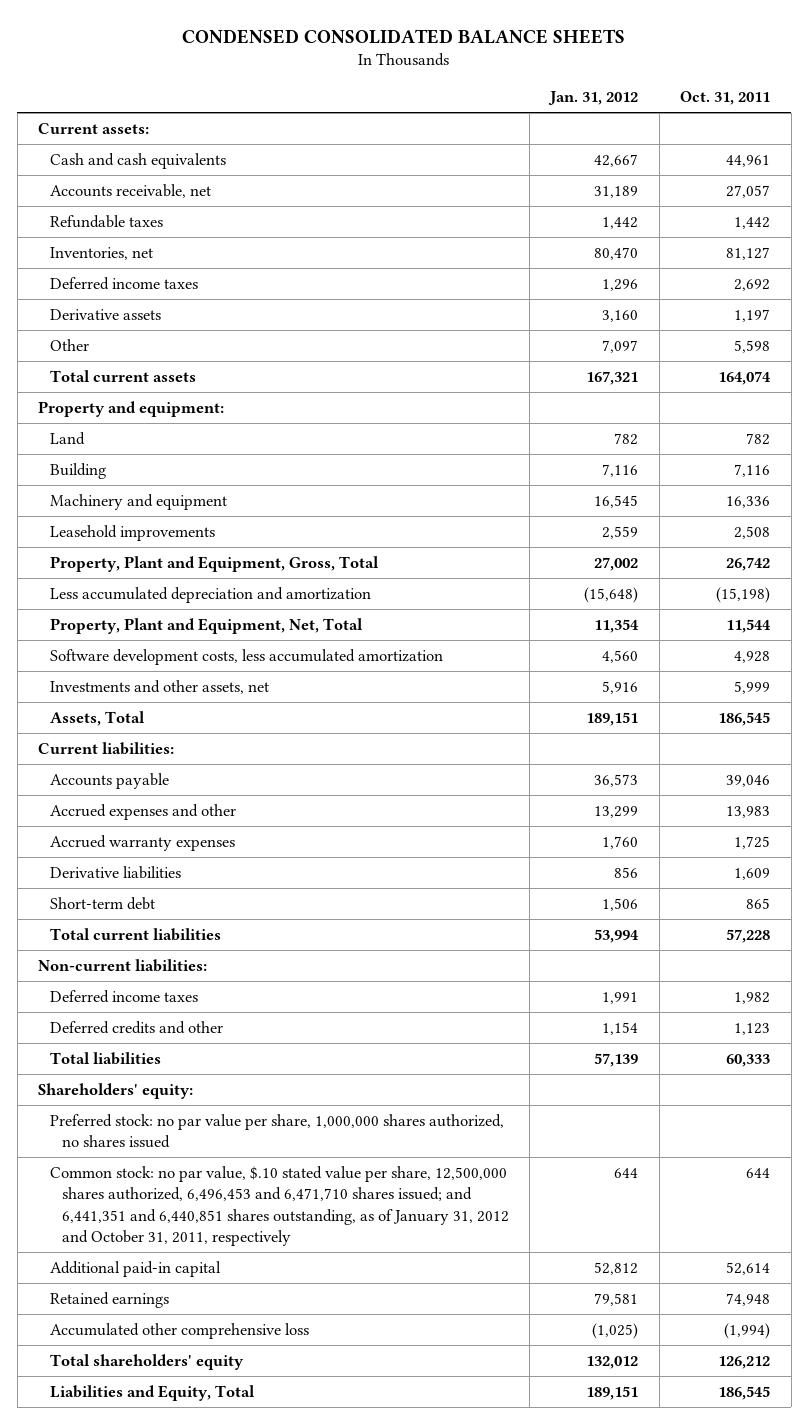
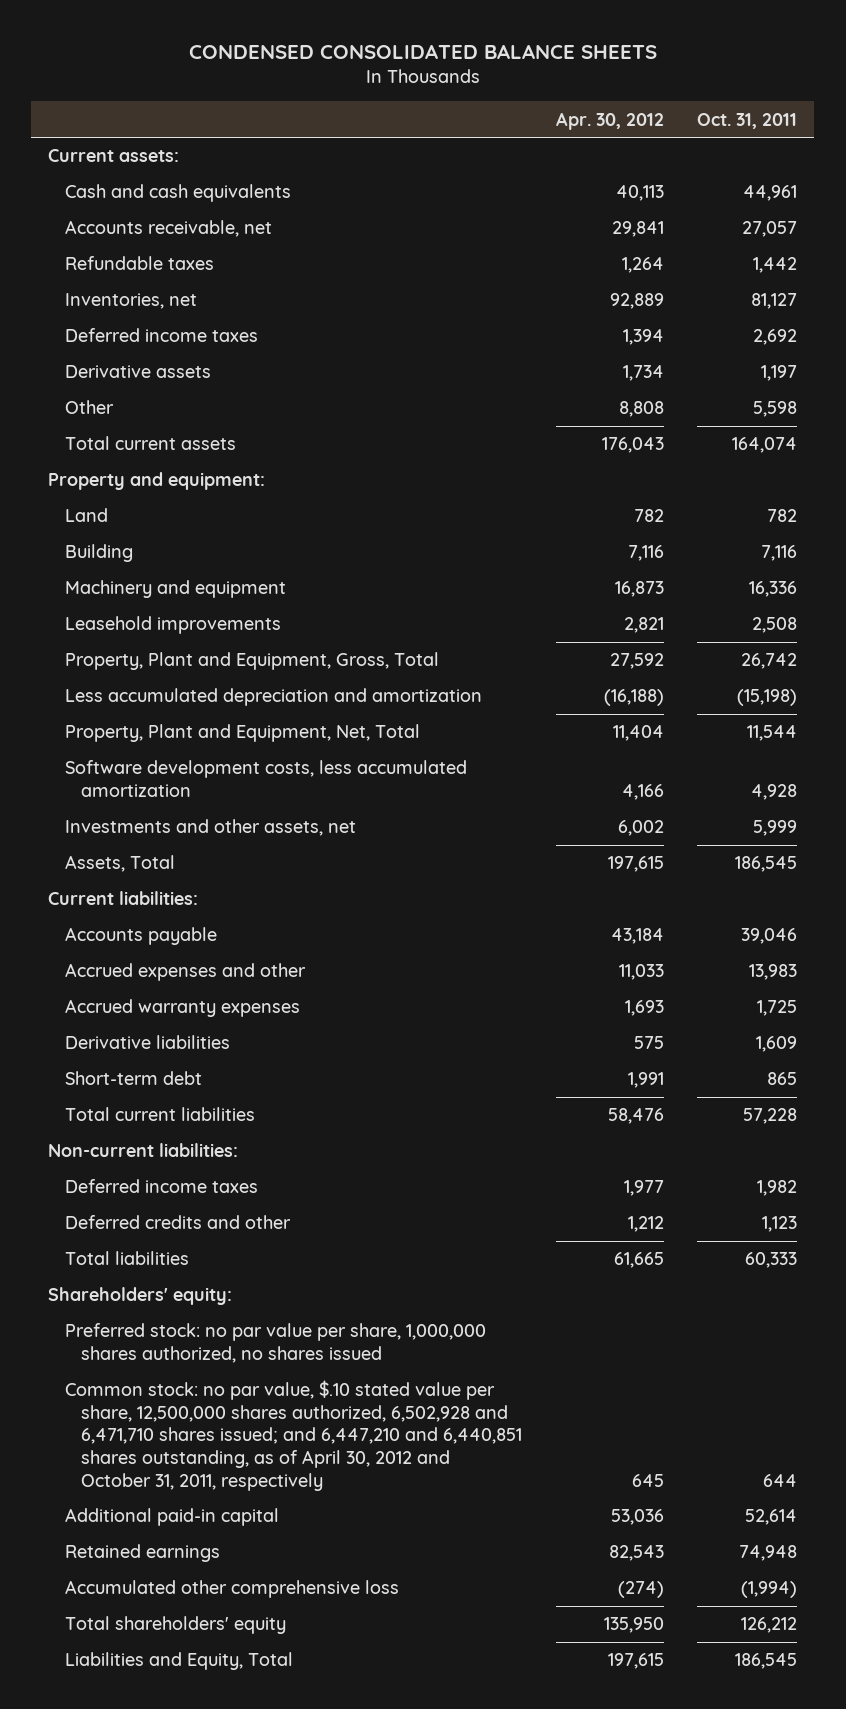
- | Jan. 31, 2012 | Oct. 31, 2011
+ | Apr. 30, 2012 | Oct. 31, 2011
- Common stock: no par value, $.10 stated value per share, 12,500,000 shares authorized, 6,496,453 and 6,471,710 shares issued; and 6,441,351 and 6,440,851 shares outstanding, as of January 31, 2012 and October 31, 2011, respectively | 644 | 644
+ Common stock: no par value, $.10 stated value per share, 12,500,000 shares authorized, 6,502,928 and 6,471,710 shares issued; and 6,447,210 and 6,440,851 shares outstanding, as of April 30, 2012 and October 31, 2011, respectively | 645 | 644

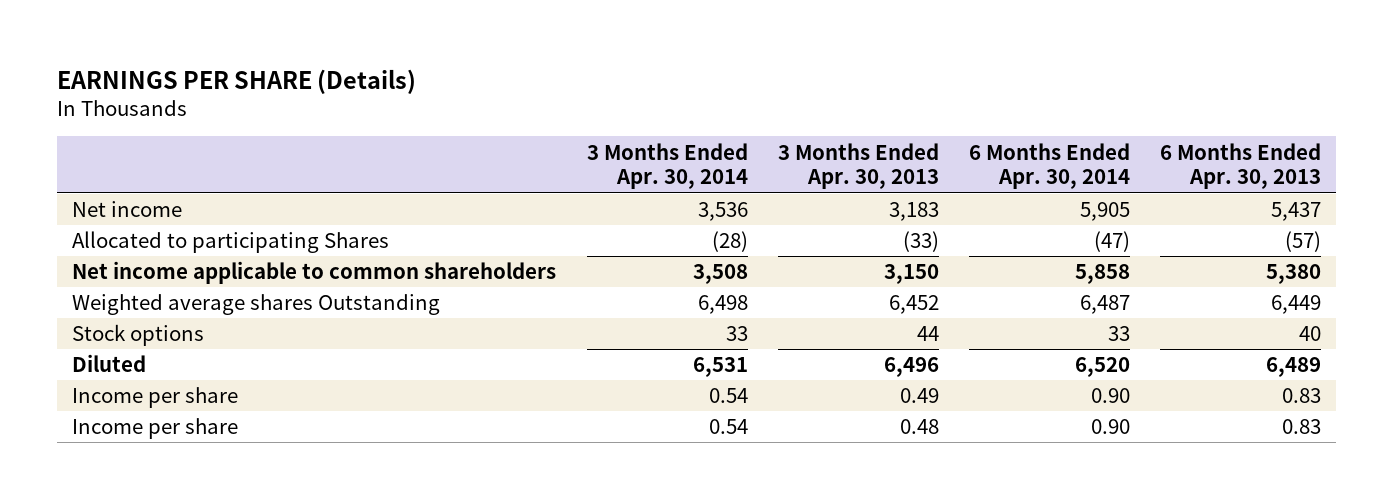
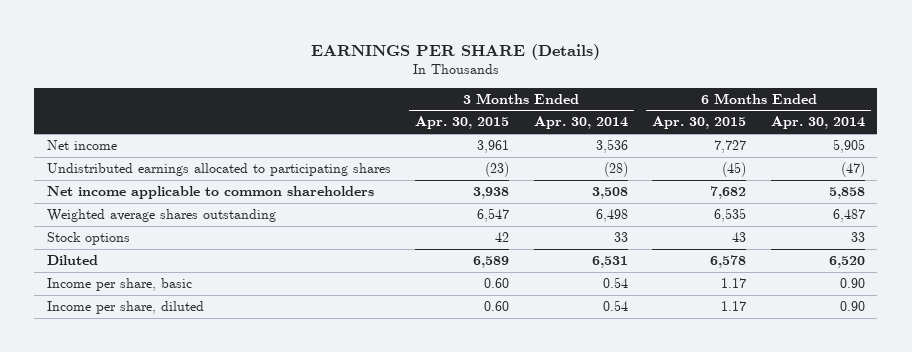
- | 3 Months Ended Apr. 30, 2014 | 3 Months Ended Apr. 30, 2013 | 6 Months Ended Apr. 30, 2014 | 6 Months Ended Apr. 30, 2013
+ | 3 Months Ended Apr. 30, 2015 | 3 Months Ended Apr. 30, 2014 | 6 Months Ended Apr. 30, 2015 | 6 Months Ended Apr. 30, 2014
- Allocated to participating Shares | (28) | (33) | (47) | (57)
+ Undistributed earnings allocated to participating shares | (23) | (28) | (45) | (47)
- Weighted average shares Outstanding | 6,498 | 6,452 | 6,487 | 6,449
+ Weighted average shares outstanding | 6,547 | 6,498 | 6,535 | 6,487
- Income per share | 0.54 | 0.49 | 0.90 | 0.83
- Income per share | 0.54 | 0.48 | 0.90 | 0.83
+ Income per share, basic | 0.60 | 0.54 | 1.17 | 0.90
+ Income per share, diluted | 0.60 | 0.54 | 1.17 | 0.90

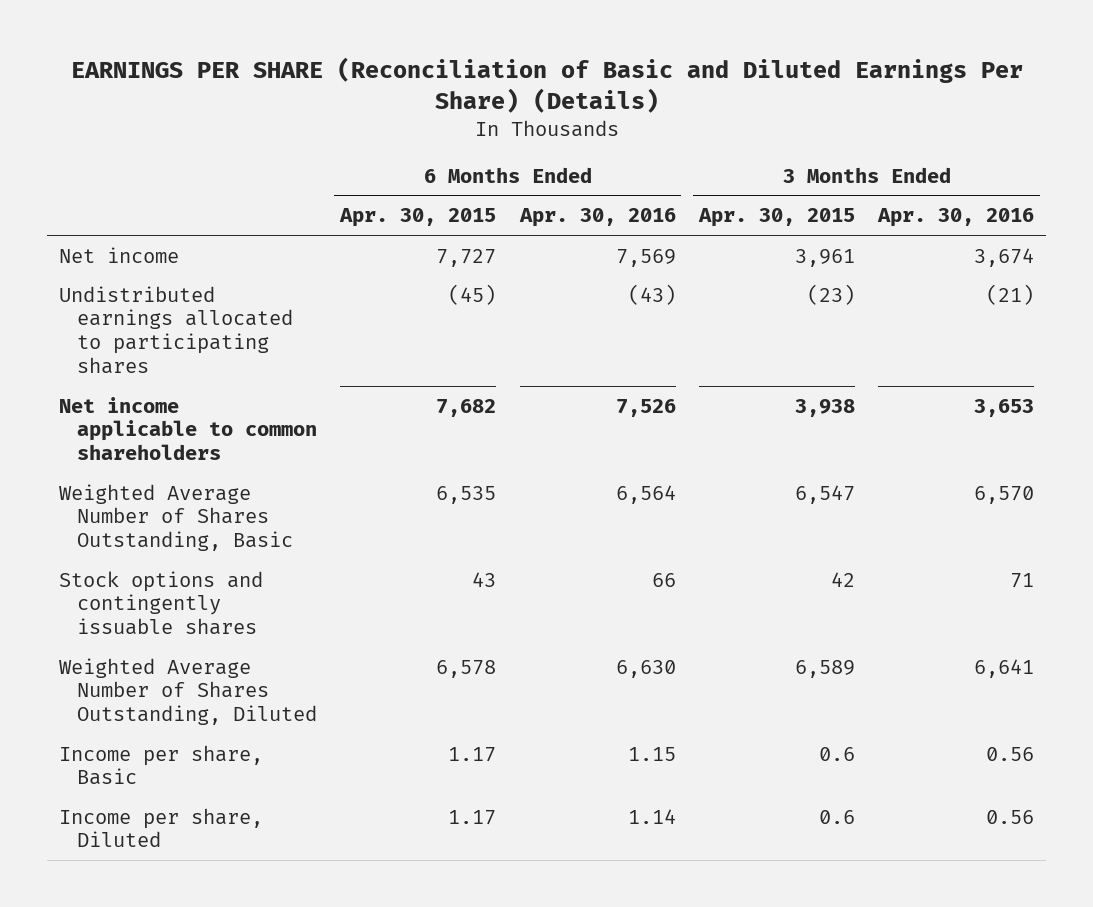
- EARNINGS PER SHARE (Details)
+ EARNINGS PER SHARE (Reconciliation of Basic and Diluted Earnings Per Share) (Details)
- | 3 Months Ended Apr. 30, 2015 | 3 Months Ended Apr. 30, 2014 | 6 Months Ended Apr. 30, 2015 | 6 Months Ended Apr. 30, 2014
+ | 6 Months Ended Apr. 30, 2015 | 6 Months Ended Apr. 30, 2016 | 3 Months Ended Apr. 30, 2015 | 3 Months Ended Apr. 30, 2016
- Weighted average shares outstanding | 6,547 | 6,498 | 6,535 | 6,487
- Stock options | 42 | 33 | 43 | 33
- Diluted | 6,589 | 6,531 | 6,578 | 6,520
- Income per share, basic | 0.60 | 0.54 | 1.17 | 0.90
- Income per share, diluted | 0.60 | 0.54 | 1.17 | 0.90
+ Weighted Average Number of Shares Outstanding, Basic | 6,535 | 6,564 | 6,547 | 6,570
+ Stock options and contingently issuable shares | 43 | 66 | 42 | 71
+ Weighted Average Number of Shares Outstanding, Diluted | 6,578 | 6,630 | 6,589 | 6,641
+ Income per share, Basic | 1.17 | 1.15 | 0.6 | 0.56
+ Income per share, Diluted | 1.17 | 1.14 | 0.6 | 0.56

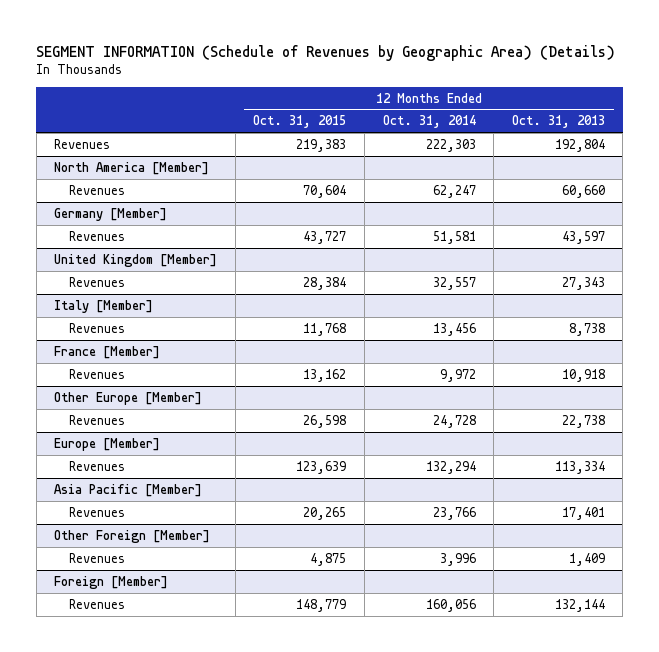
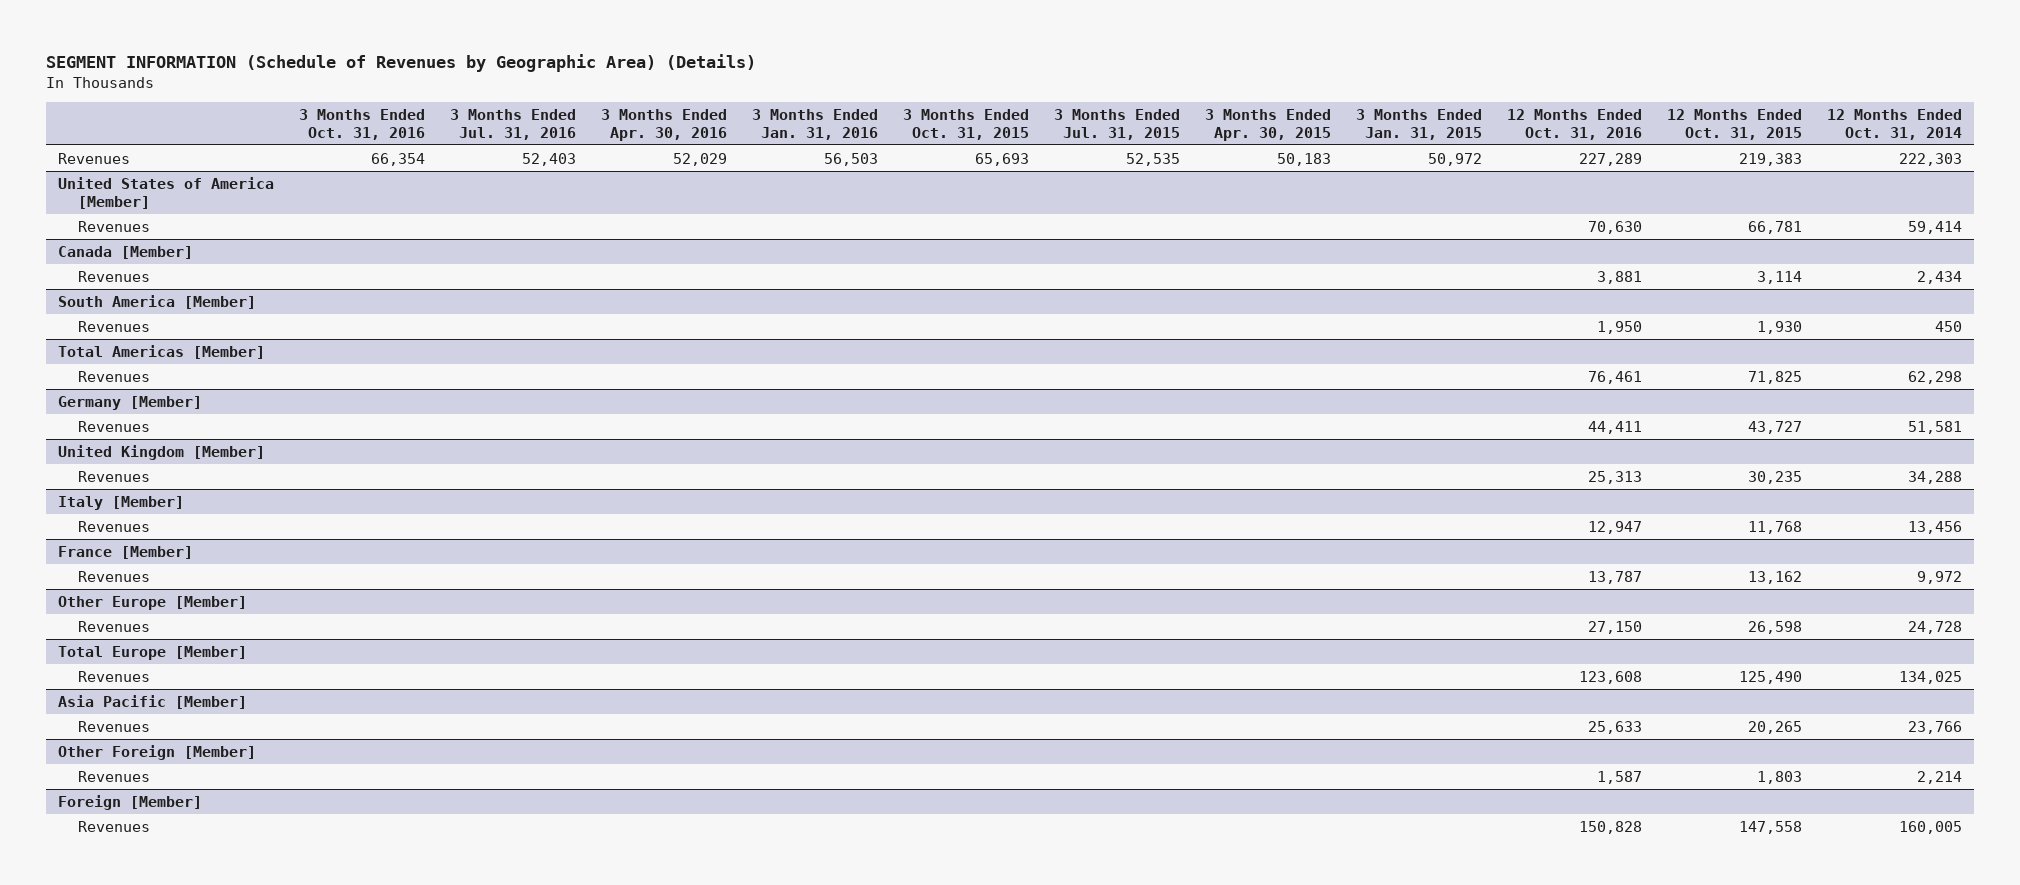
- | 12 Months Ended Oct. 31, 2015 | 12 Months Ended Oct. 31, 2014 | 12 Months Ended Oct. 31, 2013
+ | 3 Months Ended Oct. 31, 2016 | 3 Months Ended Jul. 31, 2016 | 3 Months Ended Apr. 30, 2016 | 3 Months Ended Jan. 31, 2016 | 3 Months Ended Oct. 31, 2015 | 3 Months Ended Jul. 31, 2015 | 3 Months Ended Apr. 30, 2015 | 3 Months Ended Jan. 31, 2015 | 12 Months Ended Oct. 31, 2016 | 12 Months Ended Oct. 31, 2015 | 12 Months Ended Oct. 31, 2014
- North America [Member]
- Revenues | 70,604 | 62,247 | 60,660
+ United States of America [Member]
+ Revenues | | | | | | | | | 70,630 | 66,781 | 59,414
+ Canada [Member]
+ Revenues | | | | | | | | | 3,881 | 3,114 | 2,434
+ South America [Member]
+ Revenues | | | | | | | | | 1,950 | 1,930 | 450
+ Total Americas [Member]
+ Revenues | | | | | | | | | 76,461 | 71,825 | 62,298
@ United Kingdom [Member]
- Revenues | 28,384 | 32,557 | 27,343
+ Revenues | | | | | | | | | 25,313 | 30,235 | 34,288
- Europe [Member]
- Revenues | 123,639 | 132,294 | 113,334
+ Total Europe [Member]
+ Revenues | | | | | | | | | 123,608 | 125,490 | 134,025
@ Other Foreign [Member]
- Revenues | 4,875 | 3,996 | 1,409
+ Revenues | | | | | | | | | 1,587 | 1,803 | 2,214
@ Foreign [Member]
- Revenues | 148,779 | 160,056 | 132,144
+ Revenues | | | | | | | | | 150,828 | 147,558 | 160,005

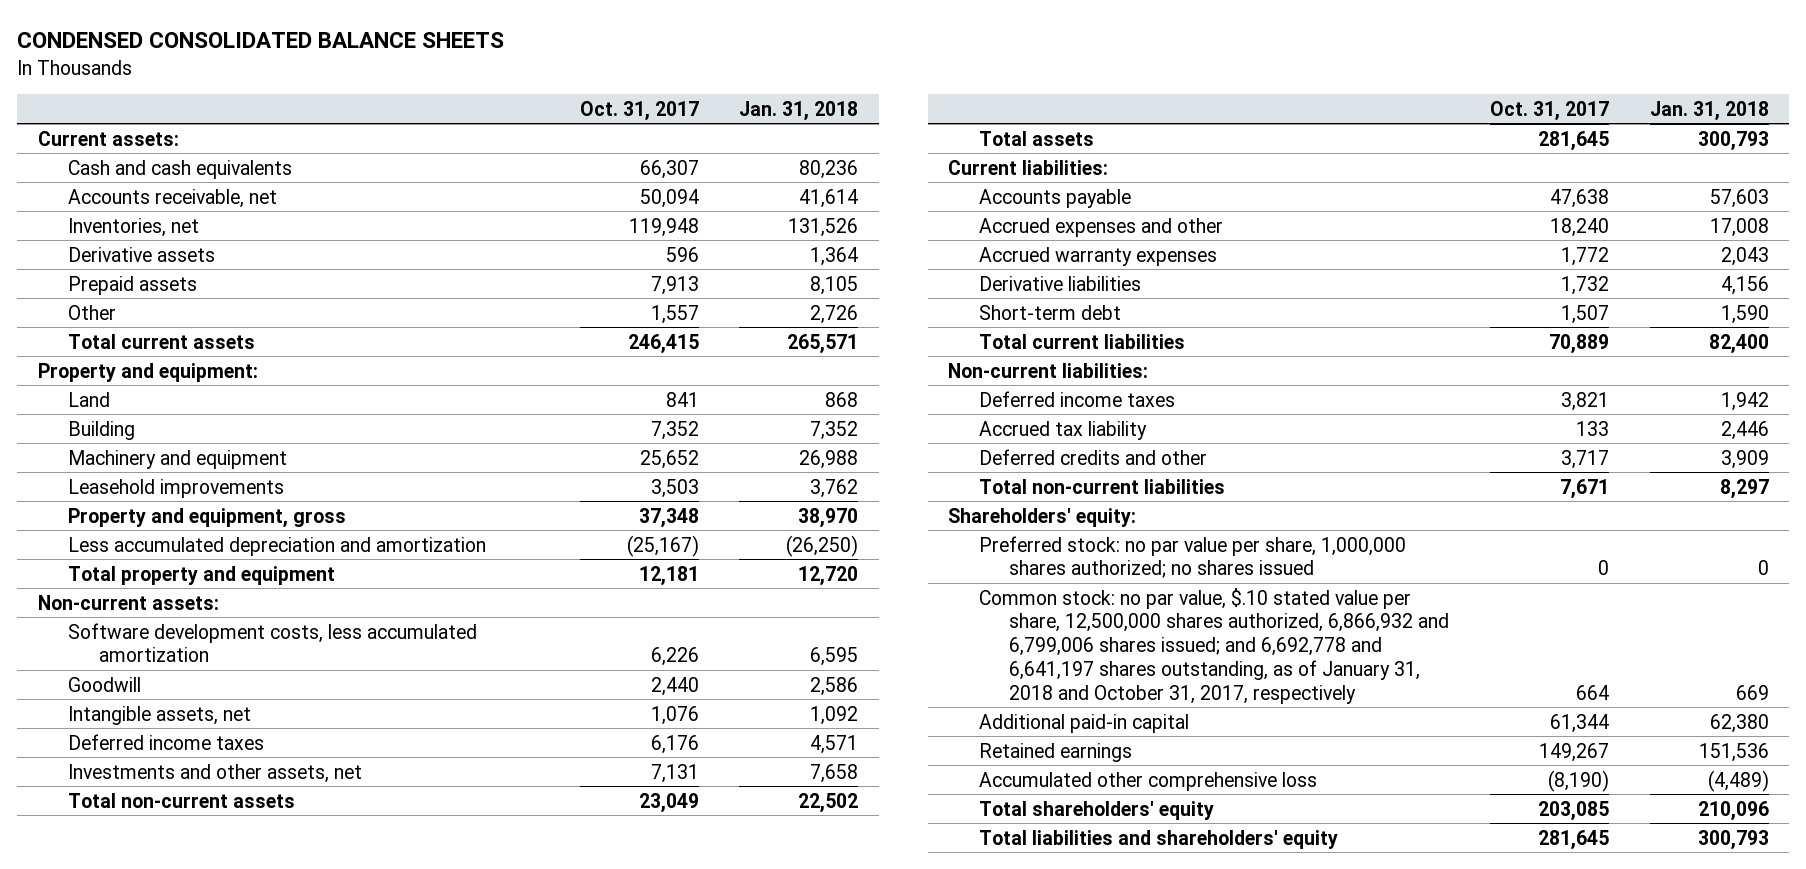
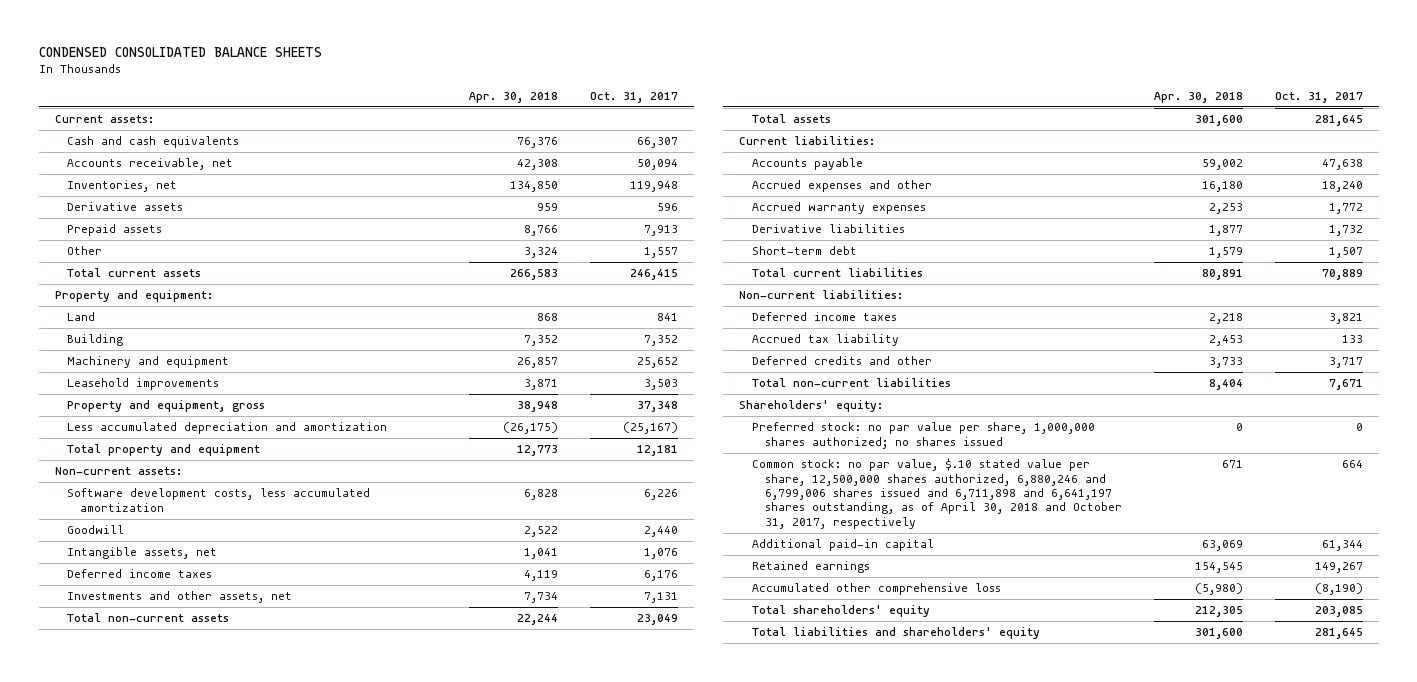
- | Oct. 31, 2017 | Jan. 31, 2018
+ | Apr. 30, 2018 | Oct. 31, 2017
- Common stock: no par value, $.10 stated value per share, 12,500,000 shares authorized, 6,866,932 and 6,799,006 shares issued; and 6,692,778 and 6,641,197 shares outstanding, as of January 31, 2018 and October 31, 2017, respectively | 664 | 669
+ Common stock: no par value, $.10 stated value per share, 12,500,000 shares authorized, 6,880,246 and 6,799,006 shares issued and 6,711,898 and 6,641,197 shares outstanding, as of April 30, 2018 and October 31, 2017, respectively | 671 | 664

